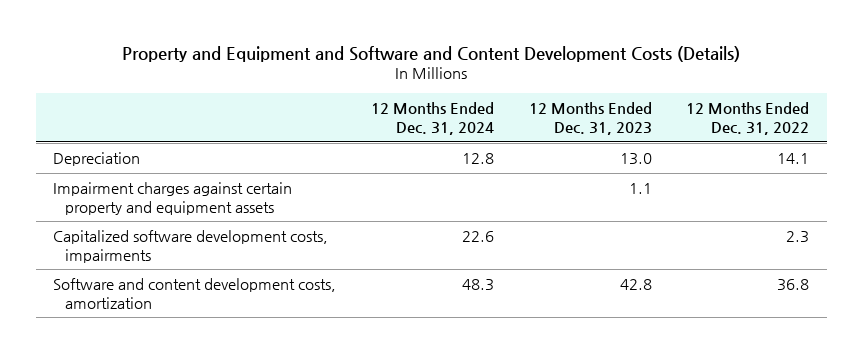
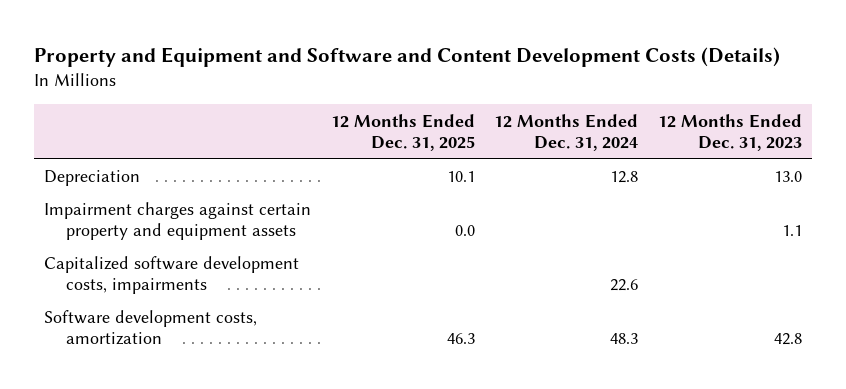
- | 12 Months Ended Dec. 31, 2024 | 12 Months Ended Dec. 31, 2023 | 12 Months Ended Dec. 31, 2022
+ | 12 Months Ended Dec. 31, 2025 | 12 Months Ended Dec. 31, 2024 | 12 Months Ended Dec. 31, 2023
- Software and content development costs, amortization | 48.3 | 42.8 | 36.8
+ Software development costs, amortization | 46.3 | 48.3 | 42.8

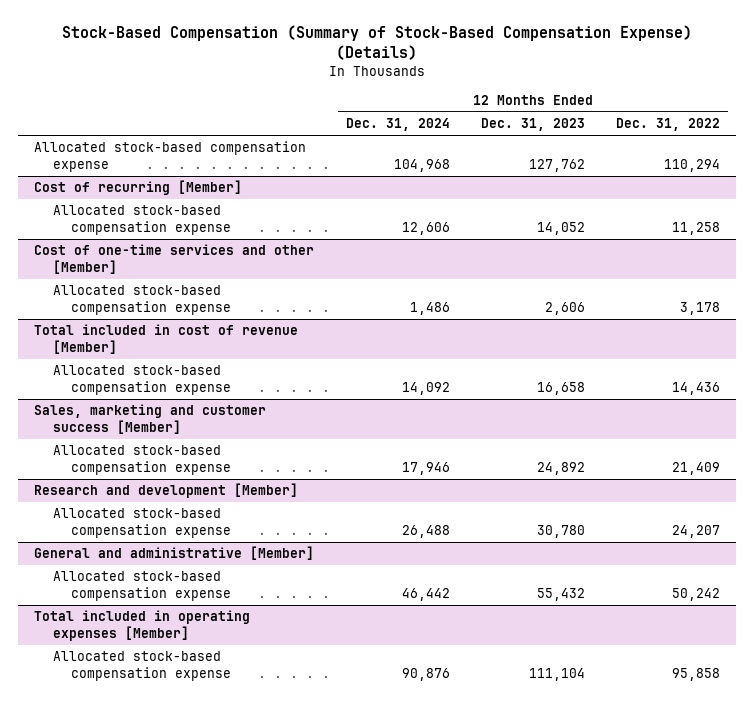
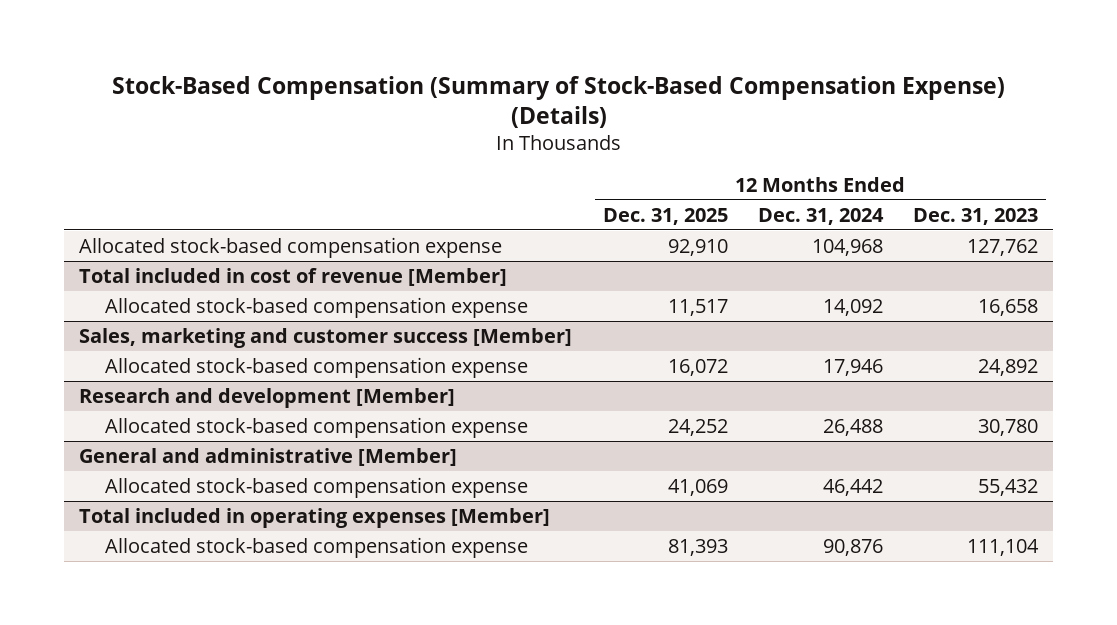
- | 12 Months Ended Dec. 31, 2024 | 12 Months Ended Dec. 31, 2023 | 12 Months Ended Dec. 31, 2022
+ | 12 Months Ended Dec. 31, 2025 | 12 Months Ended Dec. 31, 2024 | 12 Months Ended Dec. 31, 2023
- Cost of recurring [Member]
- Allocated stock-based compensation expense | 12,606 | 14,052 | 11,258
- Cost of one-time services and other [Member]
- Allocated stock-based compensation expense | 1,486 | 2,606 | 3,178

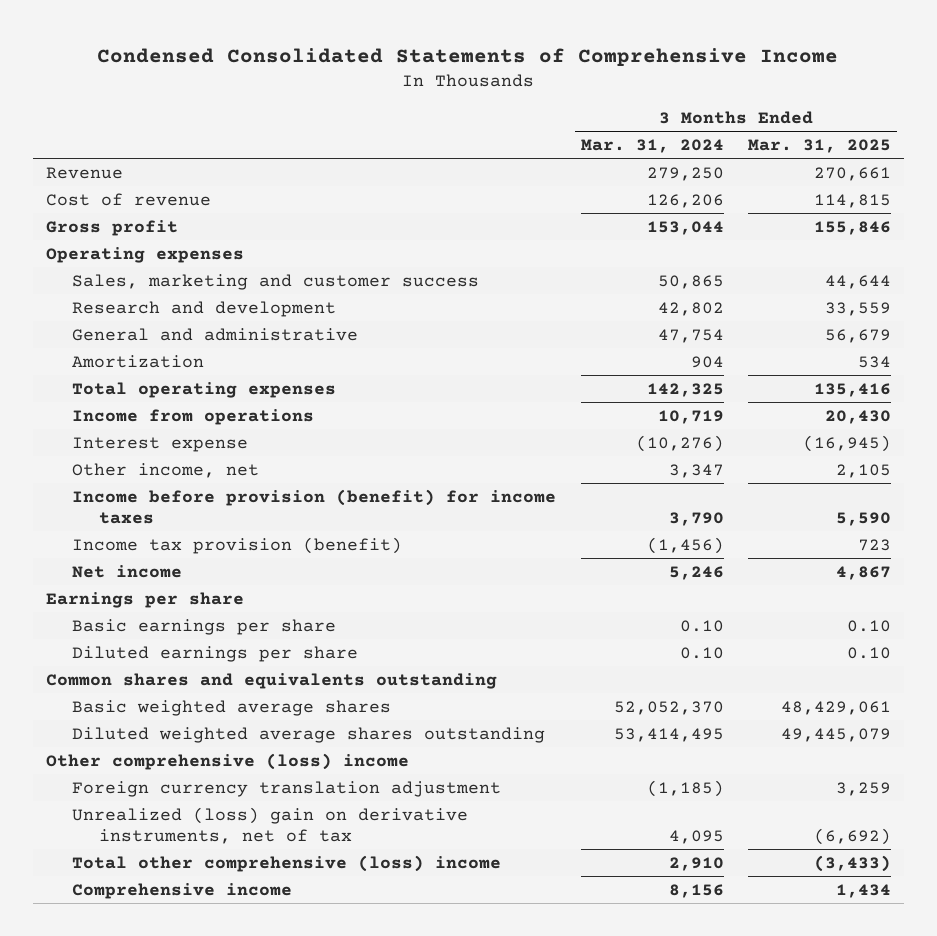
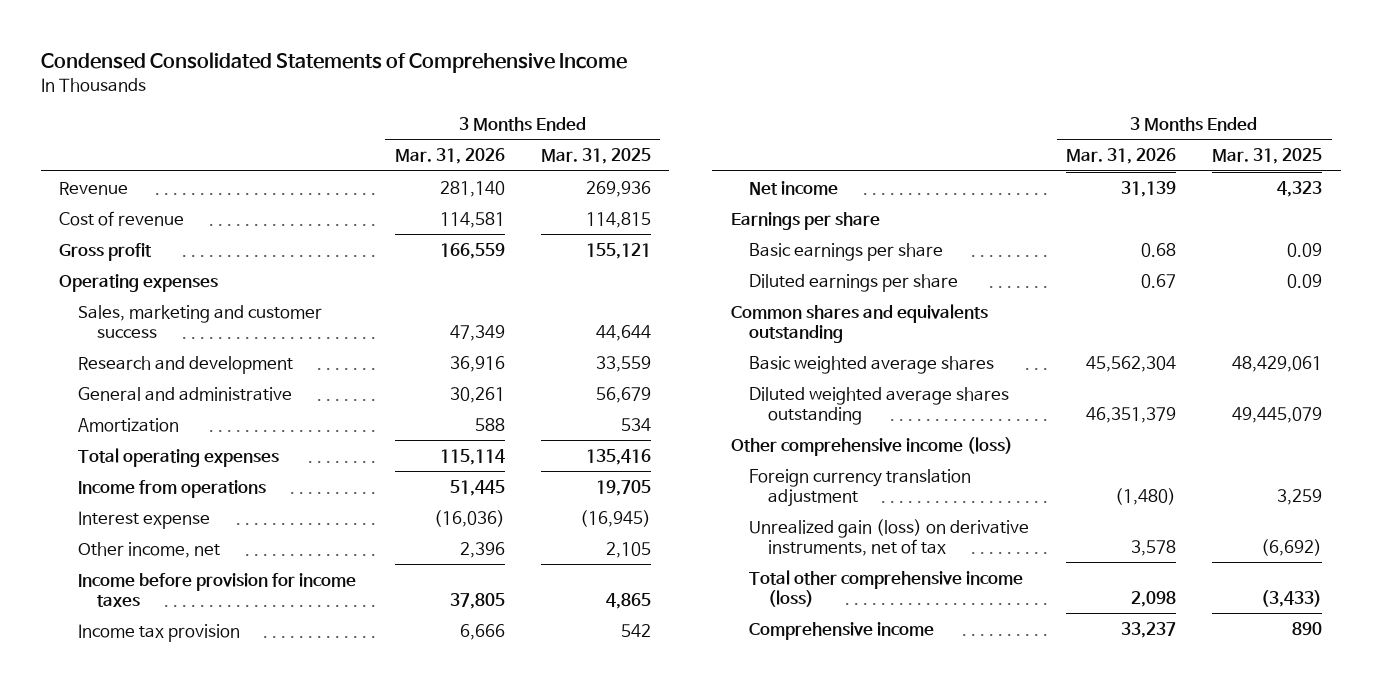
- | 3 Months Ended Mar. 31, 2024 | 3 Months Ended Mar. 31, 2025
+ | 3 Months Ended Mar. 31, 2026 | 3 Months Ended Mar. 31, 2025
- Revenue | 279,250 | 270,661
+ Revenue | 281,140 | 269,936
- Gross profit | 153,044 | 155,846
+ Gross profit | 166,559 | 155,121
- Income from operations | 10,719 | 20,430
+ Income from operations | 51,445 | 19,705
- Income before provision (benefit) for income taxes | 3,790 | 5,590
- Income tax provision (benefit) | (1,456) | 723
- Net income | 5,246 | 4,867
+ Income before provision for income taxes | 37,805 | 4,865
+ Income tax provision | 6,666 | 542
+ Net income | 31,139 | 4,323
- Basic earnings per share | 0.10 | 0.10
- Diluted earnings per share | 0.10 | 0.10
+ Basic earnings per share | 0.68 | 0.09
+ Diluted earnings per share | 0.67 | 0.09
- Other comprehensive (loss) income
+ Other comprehensive income (loss)
- Unrealized (loss) gain on derivative instruments, net of tax | 4,095 | (6,692)
- Total other comprehensive (loss) income | 2,910 | (3,433)
- Comprehensive income | 8,156 | 1,434
+ Unrealized gain (loss) on derivative instruments, net of tax | 3,578 | (6,692)
+ Total other comprehensive income (loss) | 2,098 | (3,433)
+ Comprehensive income | 33,237 | 890

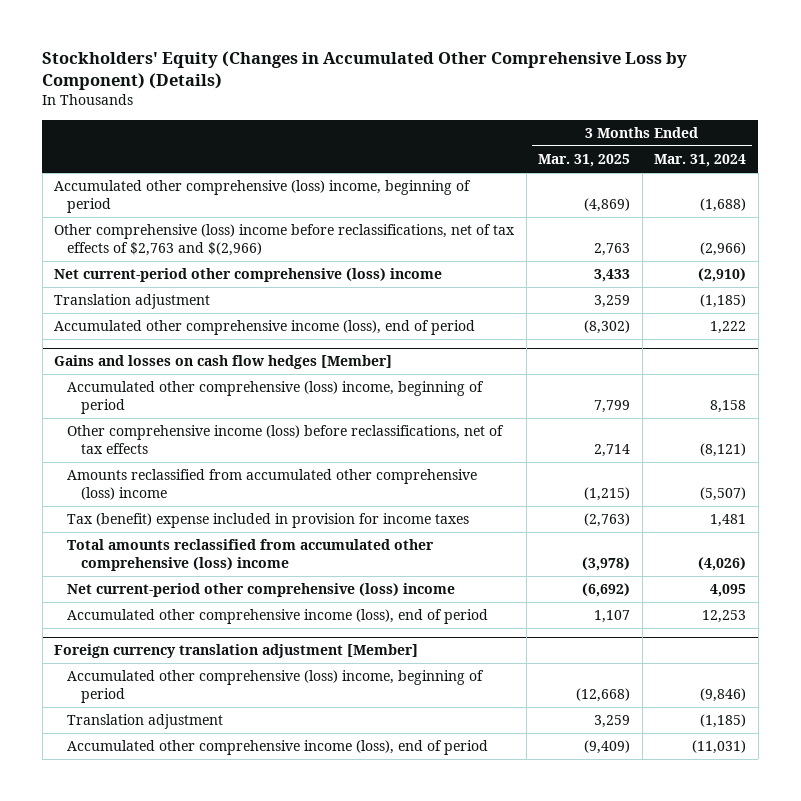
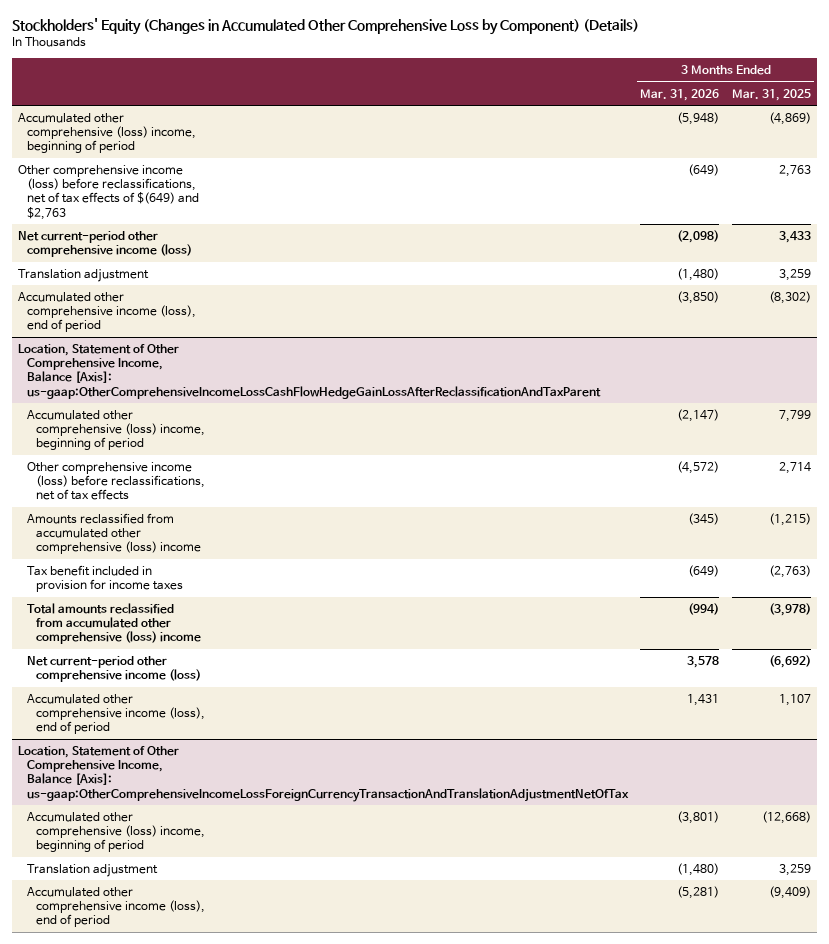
- | 3 Months Ended Mar. 31, 2025 | 3 Months Ended Mar. 31, 2024
+ | 3 Months Ended Mar. 31, 2026 | 3 Months Ended Mar. 31, 2025
- Other comprehensive (loss) income before reclassifications, net of tax effects of $2,763 and $(2,966) | 2,763 | (2,966)
- Net current-period other comprehensive (loss) income | 3,433 | (2,910)
+ Other comprehensive income (loss) before reclassifications, net of tax effects of $(649) and $2,763 | (649) | 2,763
+ Net current-period other comprehensive income (loss) | (2,098) | 3,433
- Gains and losses on cash flow hedges [Member]
+ Location, Statement of Other Comprehensive Income, Balance [Axis]: us-gaap:OtherComprehensiveIncomeLossCashFlowHedgeGainLossAfterReclassificationAndTaxParent
- Tax (benefit) expense included in provision for income taxes | (2,763) | 1,481
+ Tax benefit included in provision for income taxes | (649) | (2,763)
- Net current-period other comprehensive (loss) income | (6,692) | 4,095
+ Net current-period other comprehensive income (loss) | 3,578 | (6,692)
- Foreign currency translation adjustment [Member]
+ Location, Statement of Other Comprehensive Income, Balance [Axis]: us-gaap:OtherComprehensiveIncomeLossForeignCurrencyTransactionAndTranslationAdjustmentNetOfTax

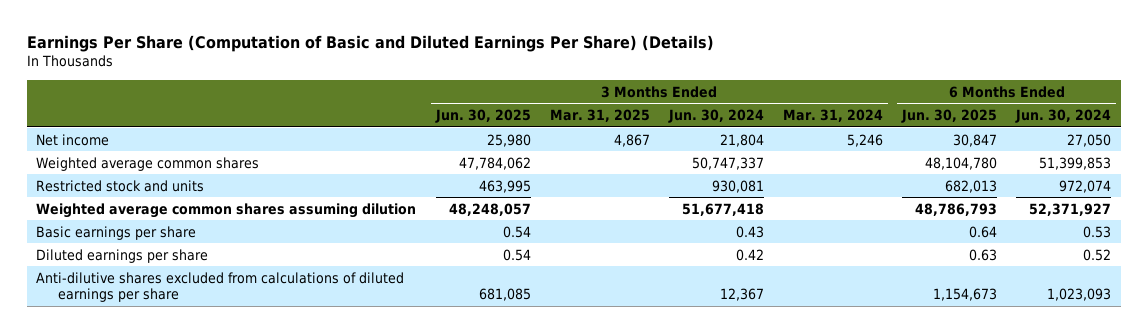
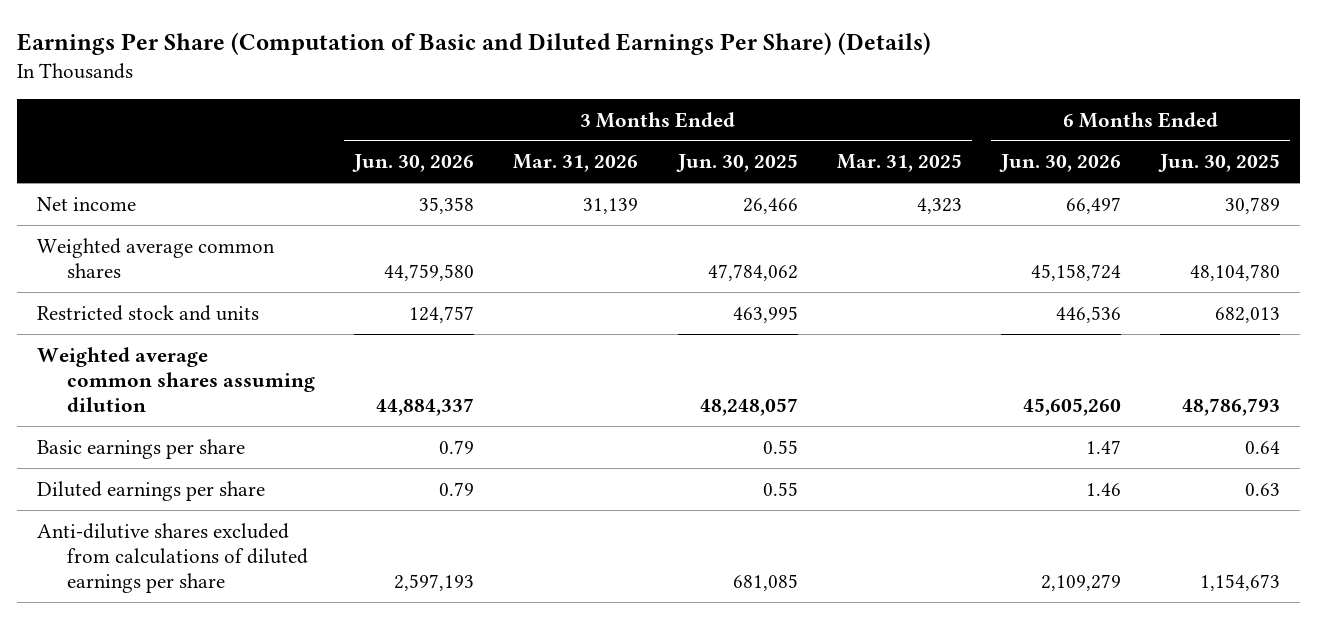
- | 3 Months Ended Jun. 30, 2025 | 3 Months Ended Mar. 31, 2025 | 3 Months Ended Jun. 30, 2024 | 3 Months Ended Mar. 31, 2024 | 6 Months Ended Jun. 30, 2025 | 6 Months Ended Jun. 30, 2024
+ | 3 Months Ended Jun. 30, 2026 | 3 Months Ended Mar. 31, 2026 | 3 Months Ended Jun. 30, 2025 | 3 Months Ended Mar. 31, 2025 | 6 Months Ended Jun. 30, 2026 | 6 Months Ended Jun. 30, 2025
- Net income | 25,980 | 4,867 | 21,804 | 5,246 | 30,847 | 27,050
+ Net income | 35,358 | 31,139 | 26,466 | 4,323 | 66,497 | 30,789
- Basic earnings per share | 0.54 | | 0.43 | | 0.64 | 0.53
- Diluted earnings per share | 0.54 | | 0.42 | | 0.63 | 0.52
+ Basic earnings per share | 0.79 | | 0.55 | | 1.47 | 0.64
+ Diluted earnings per share | 0.79 | | 0.55 | | 1.46 | 0.63

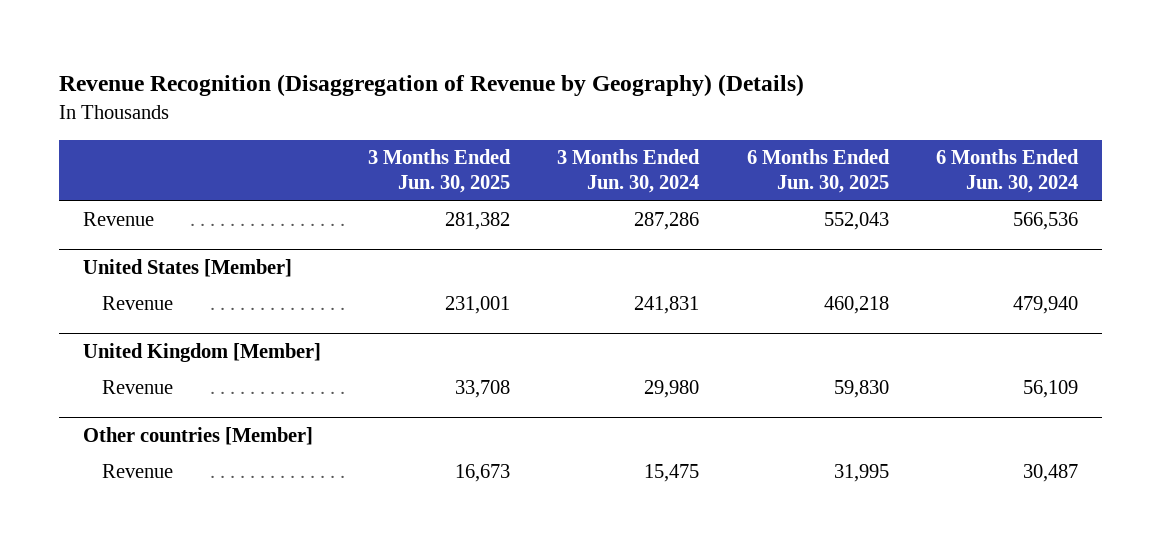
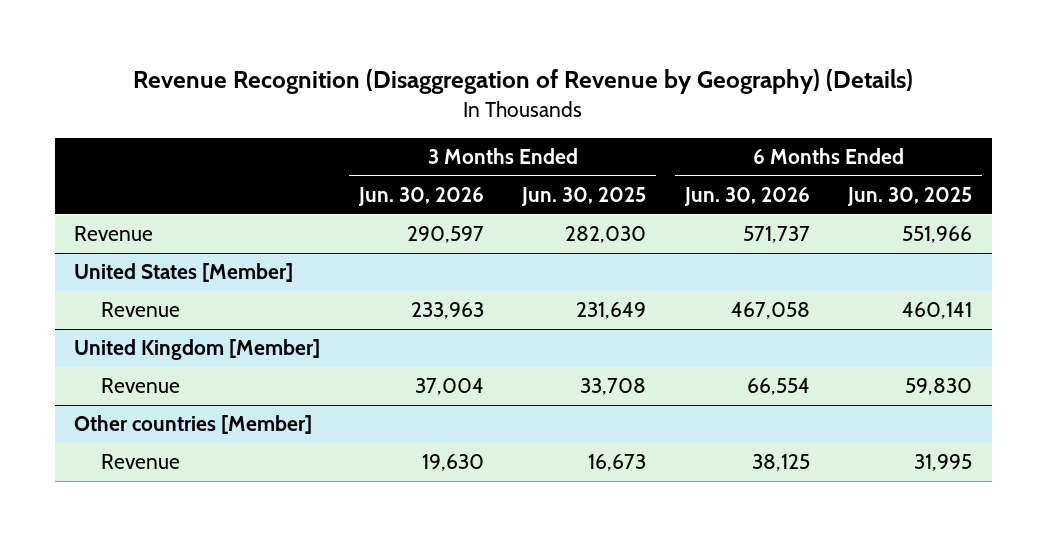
- | 3 Months Ended Jun. 30, 2025 | 3 Months Ended Jun. 30, 2024 | 6 Months Ended Jun. 30, 2025 | 6 Months Ended Jun. 30, 2024
+ | 3 Months Ended Jun. 30, 2026 | 3 Months Ended Jun. 30, 2025 | 6 Months Ended Jun. 30, 2026 | 6 Months Ended Jun. 30, 2025
- Revenue | 281,382 | 287,286 | 552,043 | 566,536
+ Revenue | 290,597 | 282,030 | 571,737 | 551,966
@ United States [Member]
- Revenue | 231,001 | 241,831 | 460,218 | 479,940
+ Revenue | 233,963 | 231,649 | 467,058 | 460,141

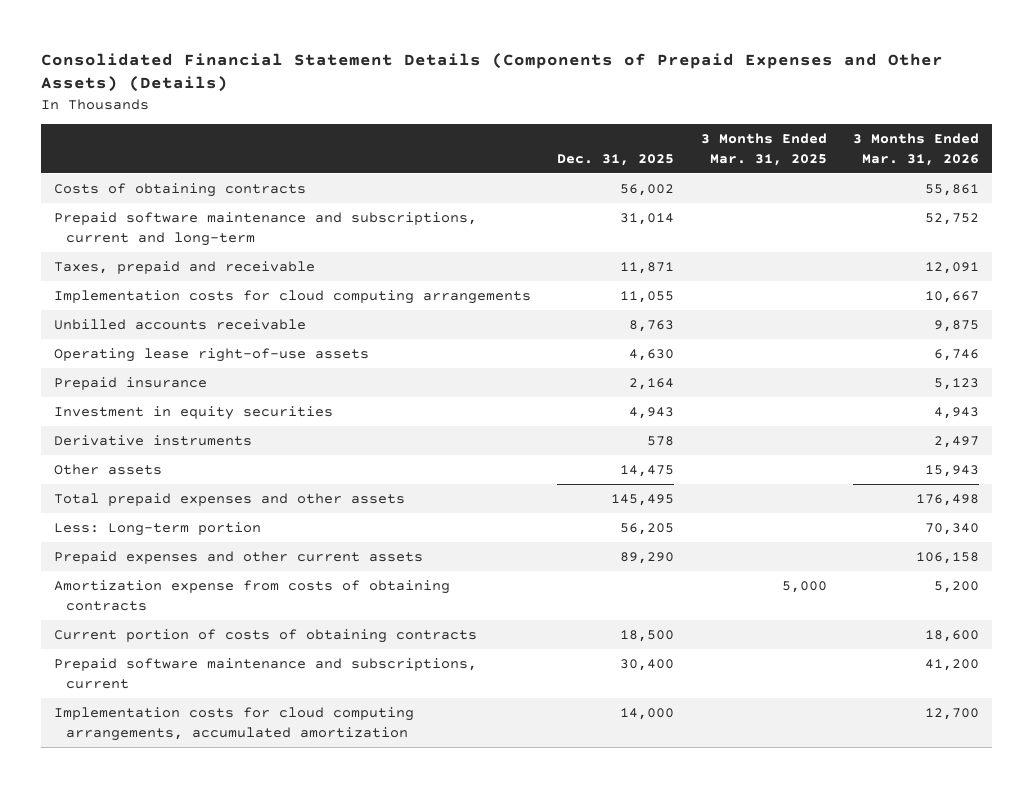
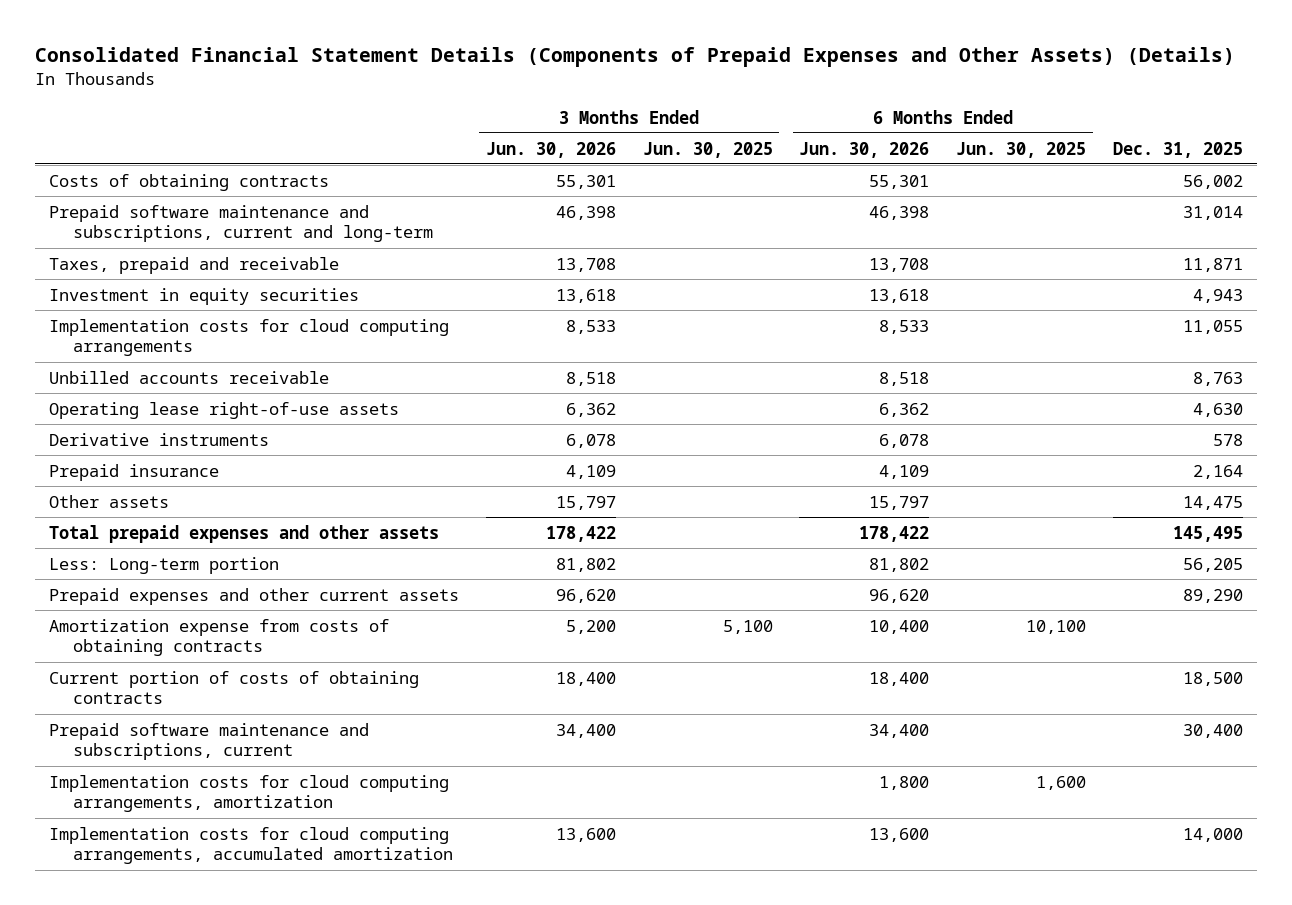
- | Dec. 31, 2025 | 3 Months Ended Mar. 31, 2025 | 3 Months Ended Mar. 31, 2026
+ | 3 Months Ended Jun. 30, 2026 | 3 Months Ended Jun. 30, 2025 | 6 Months Ended Jun. 30, 2026 | 6 Months Ended Jun. 30, 2025 | Dec. 31, 2025
moved up: Investment in equity securities | 13,618 | | 13,618 | | 4,943
moved down: Prepaid insurance | 4,109 | | 4,109 | | 2,164
+ Implementation costs for cloud computing arrangements, amortization | | | 1,800 | 1,600 |

